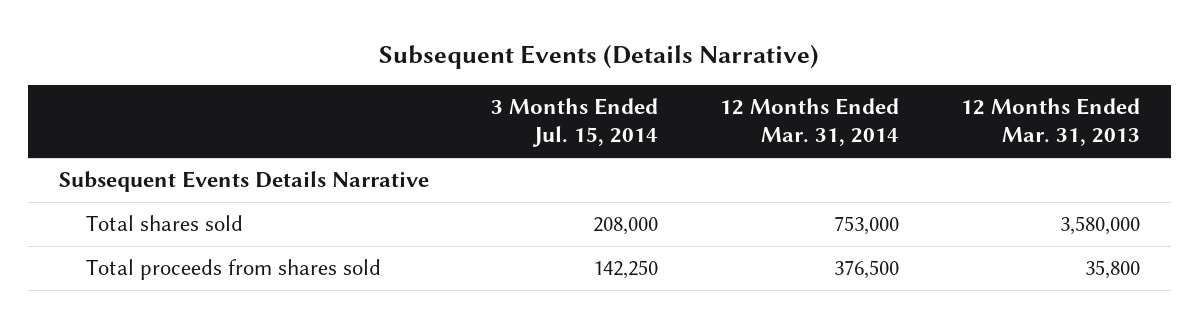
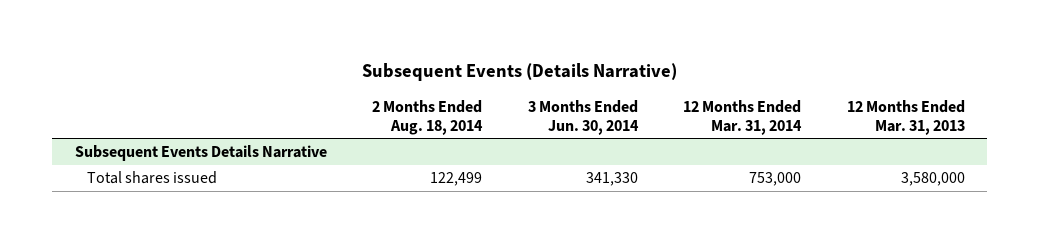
- | 3 Months Ended Jul. 15, 2014 | 12 Months Ended Mar. 31, 2014 | 12 Months Ended Mar. 31, 2013
+ | 2 Months Ended Aug. 18, 2014 | 3 Months Ended Jun. 30, 2014 | 12 Months Ended Mar. 31, 2014 | 12 Months Ended Mar. 31, 2013
- Total shares sold | 208,000 | 753,000 | 3,580,000
- Total proceeds from shares sold | 142,250 | 376,500 | 35,800
+ Total shares issued | 122,499 | 341,330 | 753,000 | 3,580,000

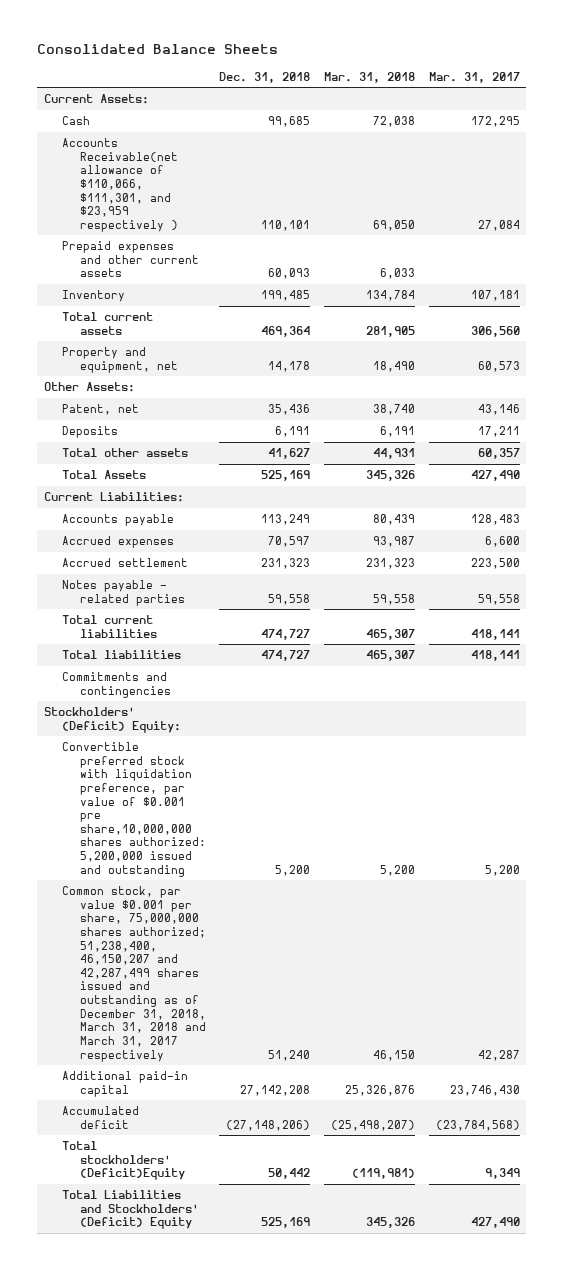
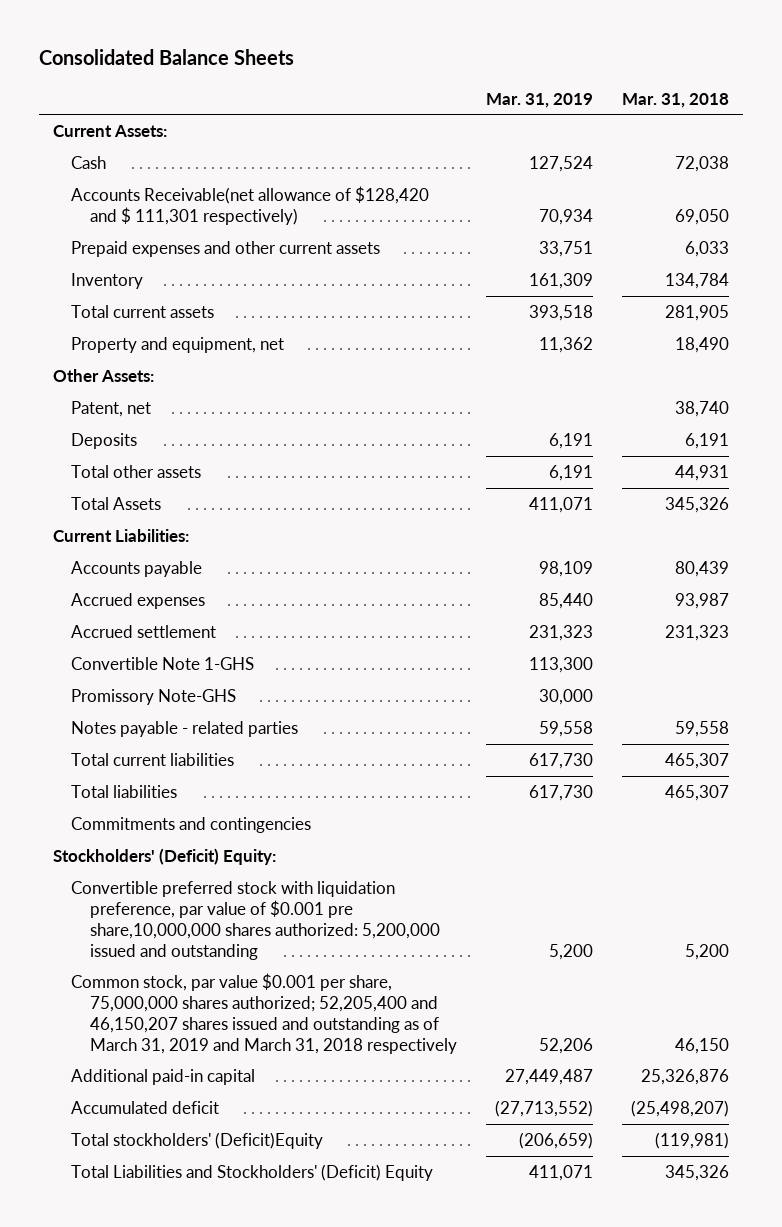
- | Dec. 31, 2018 | Mar. 31, 2018 | Mar. 31, 2017
+ | Mar. 31, 2019 | Mar. 31, 2018
- Accounts Receivable(net allowance of $110,066, $111,301, and $23,959 respectively ) | 110,101 | 69,050 | 27,084
+ Accounts Receivable(net allowance of $128,420 and $ 111,301 respectively) | 70,934 | 69,050
+ Convertible Note 1-GHS | 113,300 |
+ Promissory Note-GHS | 30,000 |
- Common stock, par value $0.001 per share, 75,000,000 shares authorized; 51,238,400, 46,150,207 and 42,287,499 shares issued and outstanding as of December 31, 2018, March 31, 2018 and March 31, 2017 respectively | 51,240 | 46,150 | 42,287
+ Common stock, par value $0.001 per share, 75,000,000 shares authorized; 52,205,400 and 46,150,207 shares issued and outstanding as of March 31, 2019 and March 31, 2018 respectively | 52,206 | 46,150

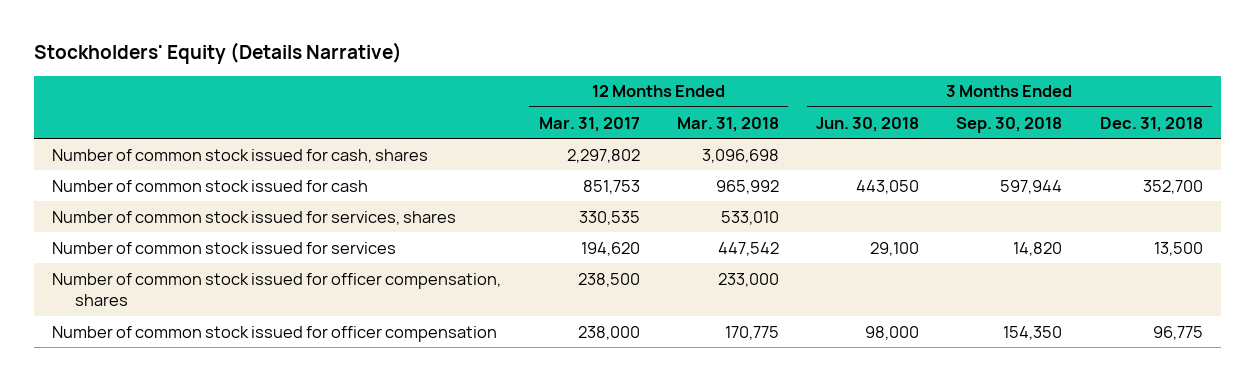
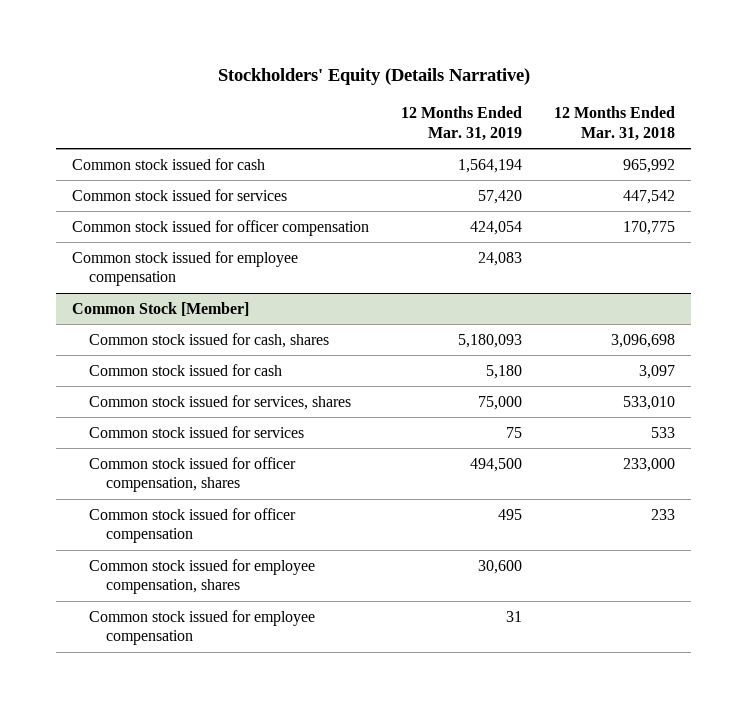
- | 12 Months Ended Mar. 31, 2017 | 12 Months Ended Mar. 31, 2018 | 3 Months Ended Jun. 30, 2018 | 3 Months Ended Sep. 30, 2018 | 3 Months Ended Dec. 31, 2018
+ | 12 Months Ended Mar. 31, 2019 | 12 Months Ended Mar. 31, 2018
- Number of common stock issued for cash, shares | 2,297,802 | 3,096,698 | | |
- Number of common stock issued for cash | 851,753 | 965,992 | 443,050 | 597,944 | 352,700
- Number of common stock issued for services, shares | 330,535 | 533,010 | | |
- Number of common stock issued for services | 194,620 | 447,542 | 29,100 | 14,820 | 13,500
- Number of common stock issued for officer compensation, shares | 238,500 | 233,000 | | |
- Number of common stock issued for officer compensation | 238,000 | 170,775 | 98,000 | 154,350 | 96,775
+ Common stock issued for cash | 1,564,194 | 965,992
+ Common stock issued for services | 57,420 | 447,542
+ Common stock issued for officer compensation | 424,054 | 170,775
+ Common stock issued for employee compensation | 24,083 |
+ Common Stock [Member]
+ Common stock issued for cash, shares | 5,180,093 | 3,096,698
+ Common stock issued for cash | 5,180 | 3,097
+ Common stock issued for services, shares | 75,000 | 533,010
+ Common stock issued for services | 75 | 533
+ Common stock issued for officer compensation, shares | 494,500 | 233,000
+ Common stock issued for officer compensation | 495 | 233
+ Common stock issued for employee compensation, shares | 30,600 |
+ Common stock issued for employee compensation | 31 |

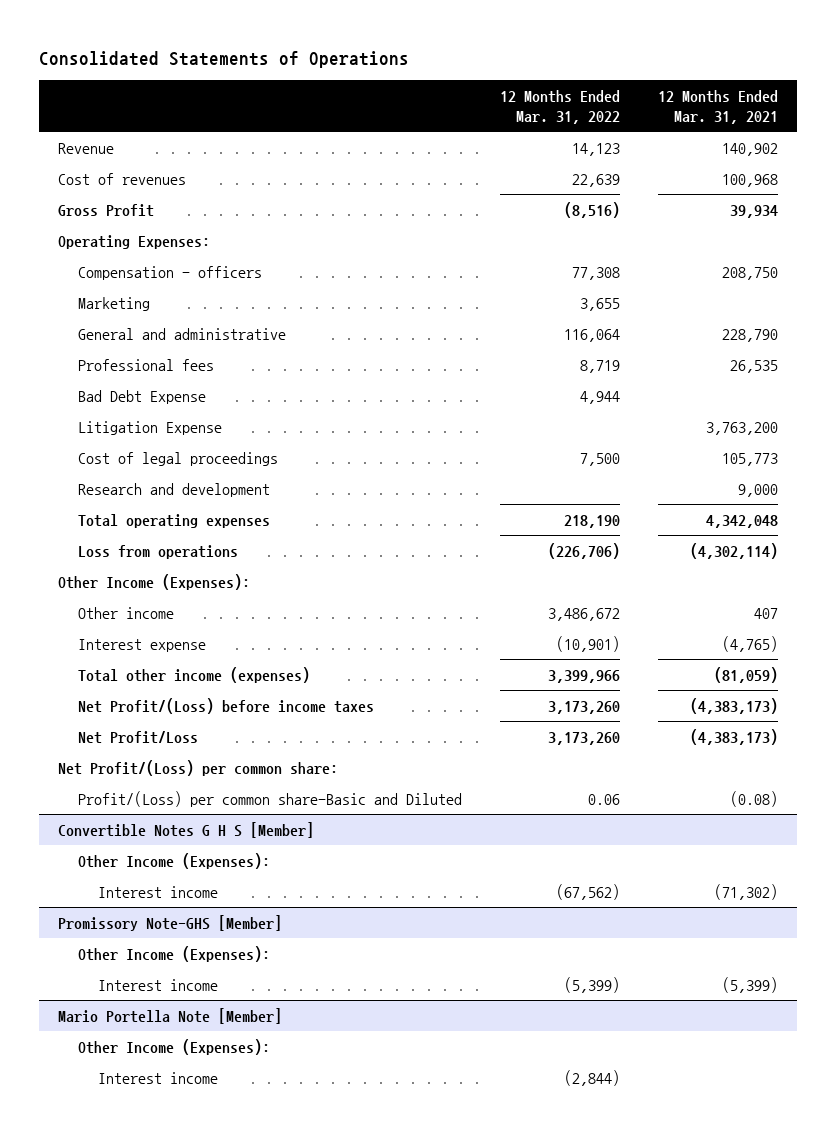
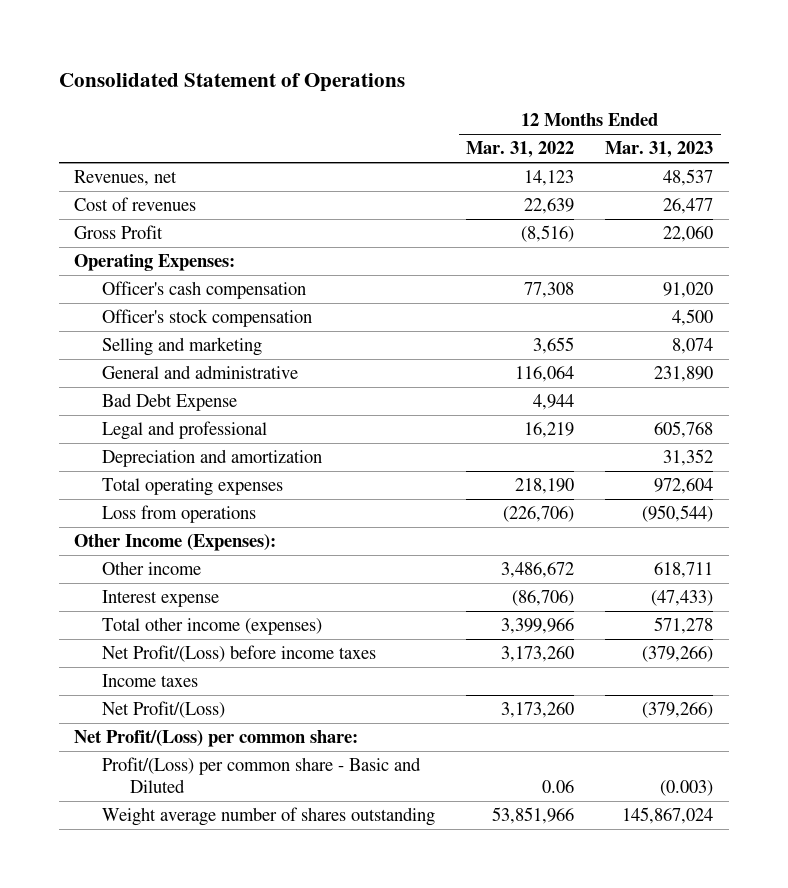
- Consolidated Statements of Operations
+ Consolidated Statement of Operations
- | 12 Months Ended Mar. 31, 2022 | 12 Months Ended Mar. 31, 2021
+ | 12 Months Ended Mar. 31, 2022 | 12 Months Ended Mar. 31, 2023
- Revenue | 14,123 | 140,902
+ Revenues, net | 14,123 | 48,537
- Compensation - officers | 77,308 | 208,750
- Marketing | 3,655 |
+ Officer's cash compensation | 77,308 | 91,020
+ Officer's stock compensation | | 4,500
+ Selling and marketing | 3,655 | 8,074
- Professional fees | 8,719 | 26,535
- Litigation Expense | | 3,763,200
- Cost of legal proceedings | 7,500 | 105,773
- Research and development | | 9,000
+ Legal and professional | 16,219 | 605,768
+ Depreciation and amortization | | 31,352
- Interest expense | (10,901) | (4,765)
+ Interest expense | (86,706) | (47,433)
- Net Profit/Loss | 3,173,260 | (4,383,173)
+ Income taxes
+ Net Profit/(Loss) | 3,173,260 | (379,266)
- Profit/(Loss) per common share-Basic and Diluted | 0.06 | (0.08)
- Convertible Notes G H S [Member]
- Other Income (Expenses):
- Interest income | (67,562) | (71,302)
- Promissory Note-GHS [Member]
- Other Income (Expenses):
- Interest income | (5,399) | (5,399)
- Mario Portella Note [Member]
- Other Income (Expenses):
- Interest income | (2,844) |
+ Profit/(Loss) per common share - Basic and Diluted | 0.06 | (0.003)
+ Weight average number of shares outstanding | 53,851,966 | 145,867,024

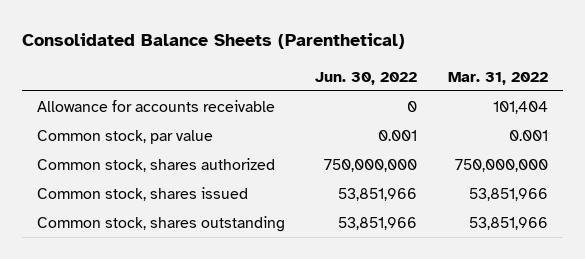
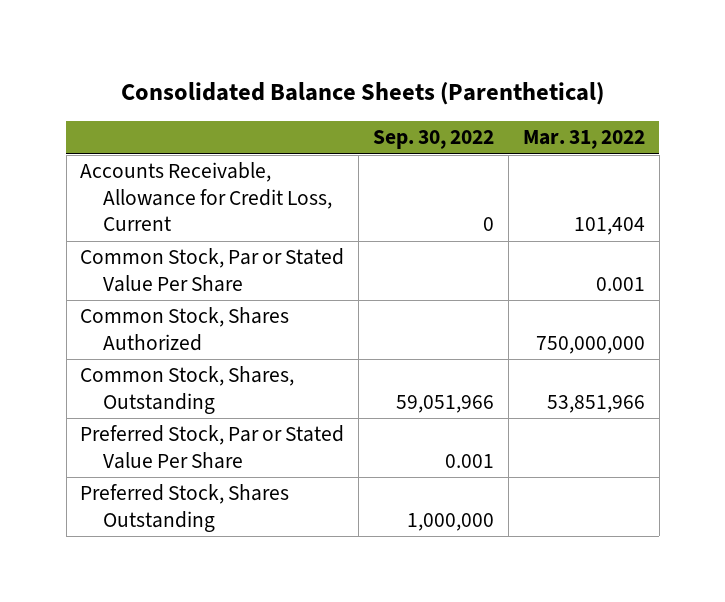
- | Jun. 30, 2022 | Mar. 31, 2022
+ | Sep. 30, 2022 | Mar. 31, 2022
- Allowance for accounts receivable | 0 | 101,404
- Common stock, par value | 0.001 | 0.001
- Common stock, shares authorized | 750,000,000 | 750,000,000
- Common stock, shares issued | 53,851,966 | 53,851,966
- Common stock, shares outstanding | 53,851,966 | 53,851,966
+ Accounts Receivable, Allowance for Credit Loss, Current | 0 | 101,404
+ Common Stock, Par or Stated Value Per Share | | 0.001
+ Common Stock, Shares Authorized | | 750,000,000
+ Common Stock, Shares, Outstanding | 59,051,966 | 53,851,966
+ Preferred Stock, Par or Stated Value Per Share | 0.001 |
+ Preferred Stock, Shares Outstanding | 1,000,000 |

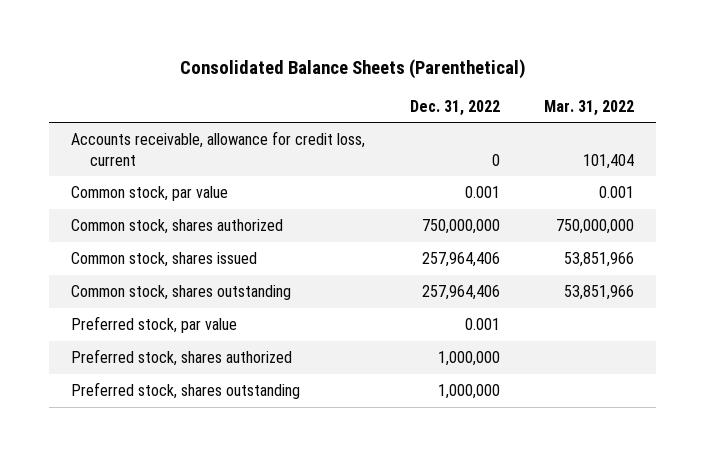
- | Sep. 30, 2022 | Mar. 31, 2022
+ | Dec. 31, 2022 | Mar. 31, 2022
- Accounts Receivable, Allowance for Credit Loss, Current | 0 | 101,404
- Common Stock, Par or Stated Value Per Share | | 0.001
- Common Stock, Shares Authorized | | 750,000,000
- Common Stock, Shares, Outstanding | 59,051,966 | 53,851,966
- Preferred Stock, Par or Stated Value Per Share | 0.001 |
- Preferred Stock, Shares Outstanding | 1,000,000 |
+ Accounts receivable, allowance for credit loss, current | 0 | 101,404
+ Common stock, par value | 0.001 | 0.001
+ Common stock, shares authorized | 750,000,000 | 750,000,000
+ Common stock, shares issued | 257,964,406 | 53,851,966
+ Common stock, shares outstanding | 257,964,406 | 53,851,966
+ Preferred stock, par value | 0.001 |
+ Preferred stock, shares authorized | 1,000,000 |
+ Preferred stock, shares outstanding | 1,000,000 |

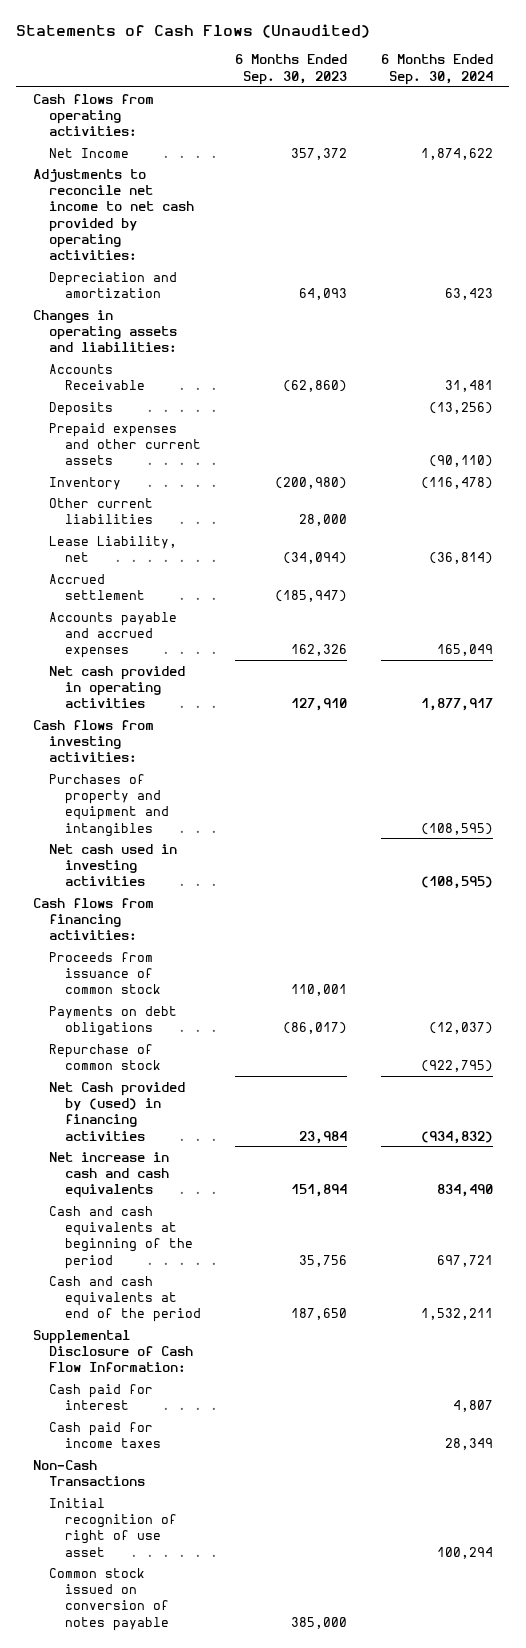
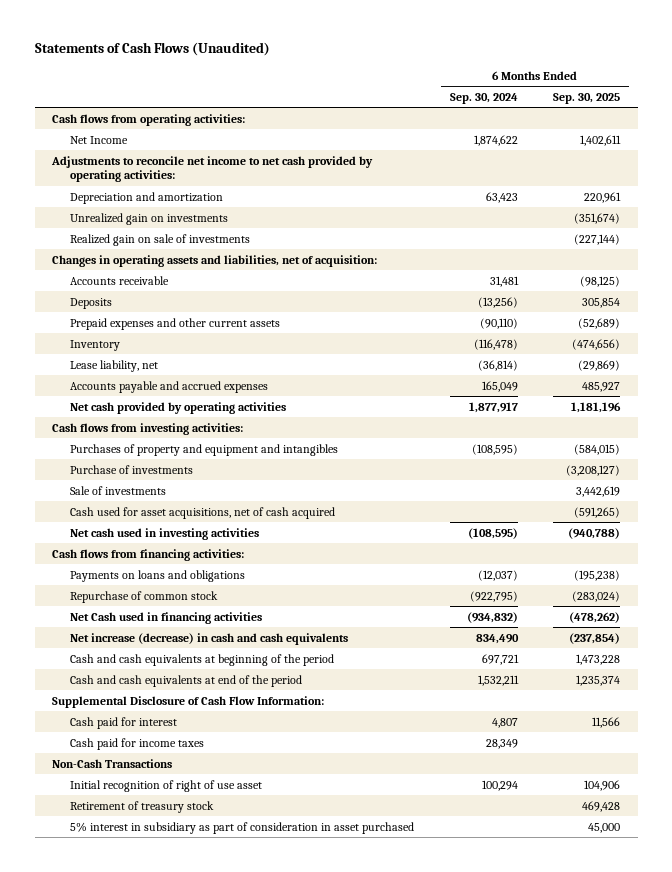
- | 6 Months Ended Sep. 30, 2023 | 6 Months Ended Sep. 30, 2024
+ | 6 Months Ended Sep. 30, 2024 | 6 Months Ended Sep. 30, 2025
- Changes in operating assets and liabilities:
- Accounts Receivable | (62,860) | 31,481
+ Unrealized gain on investments | | (351,674)
+ Realized gain on sale of investments | | (227,144)
+ Changes in operating assets and liabilities, net of acquisition:
+ Accounts receivable | 31,481 | (98,125)
- Other current liabilities | 28,000 |
- Lease Liability, net | (34,094) | (36,814)
- Accrued settlement | (185,947) |
+ Lease liability, net | (36,814) | (29,869)
- Net cash provided in operating activities | 127,910 | 1,877,917
+ Net cash provided by operating activities | 1,877,917 | 1,181,196
+ Purchase of investments | | (3,208,127)
+ Sale of investments | | 3,442,619
+ Cash used for asset acquisitions, net of cash acquired | | (591,265)
- Proceeds from issuance of common stock | 110,001 |
- Payments on debt obligations | (86,017) | (12,037)
+ Payments on loans and obligations | (12,037) | (195,238)
- Net Cash provided by (used) in financing activities | 23,984 | (934,832)
- Net increase in cash and cash equivalents | 151,894 | 834,490
+ Net Cash used in financing activities | (934,832) | (478,262)
+ Net increase (decrease) in cash and cash equivalents | 834,490 | (237,854)
- Common stock issued on conversion of notes payable | 385,000 |
+ Retirement of treasury stock | | 469,428
+ 5% interest in subsidiary as part of consideration in asset purchased | | 45,000

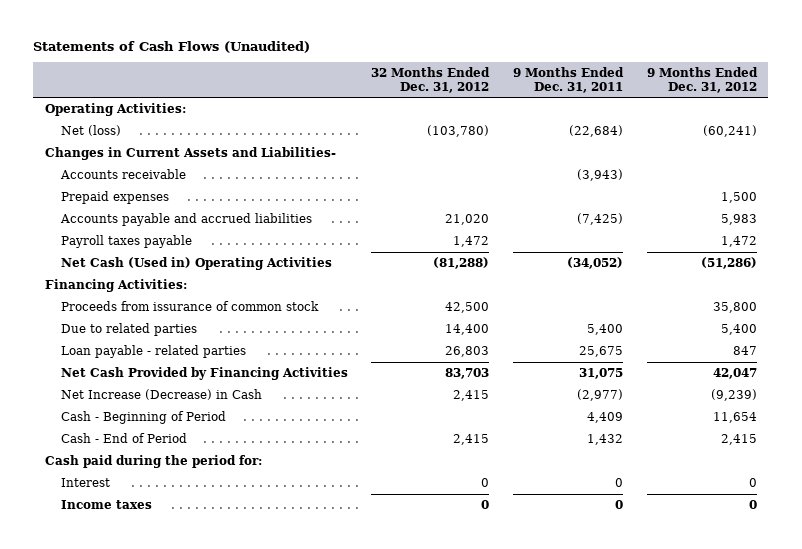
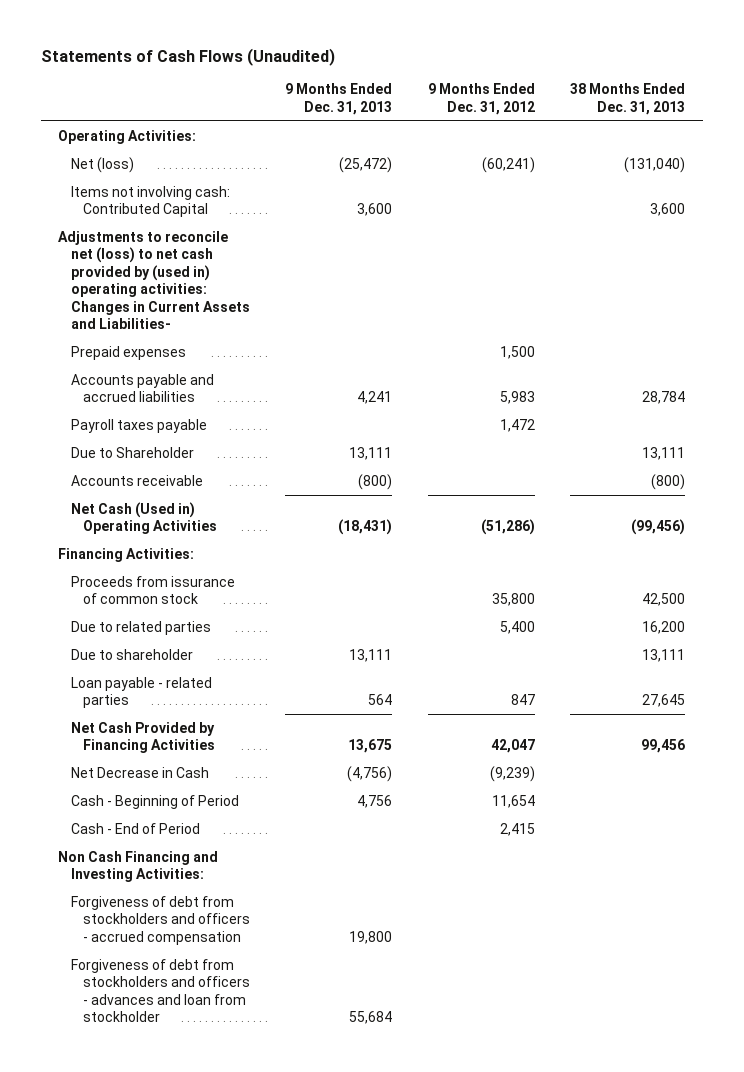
- | 32 Months Ended Dec. 31, 2012 | 9 Months Ended Dec. 31, 2011 | 9 Months Ended Dec. 31, 2012
+ | 9 Months Ended Dec. 31, 2013 | 9 Months Ended Dec. 31, 2012 | 38 Months Ended Dec. 31, 2013
- Changes in Current Assets and Liabilities-
+ Items not involving cash: Contributed Capital | 3,600 | | 3,600
+ Adjustments to reconcile net (loss) to net cash provided by (used in) operating activities: Changes in Current Assets and Liabilities-
+ Due to Shareholder | 13,111 | | 13,111
moved down: Accounts receivable | (800) | | (800)
+ Due to shareholder | 13,111 | | 13,111
- Net Increase (Decrease) in Cash | 2,415 | (2,977) | (9,239)
+ Net Decrease in Cash | (4,756) | (9,239) |
- Cash paid during the period for:
- Interest | 0 | 0 | 0
- Income taxes | 0 | 0 | 0
+ Non Cash Financing and Investing Activities:
+ Forgiveness of debt from stockholders and officers - accrued compensation | 19,800 | |
+ Forgiveness of debt from stockholders and officers - advances and loan from stockholder | 55,684 | |

